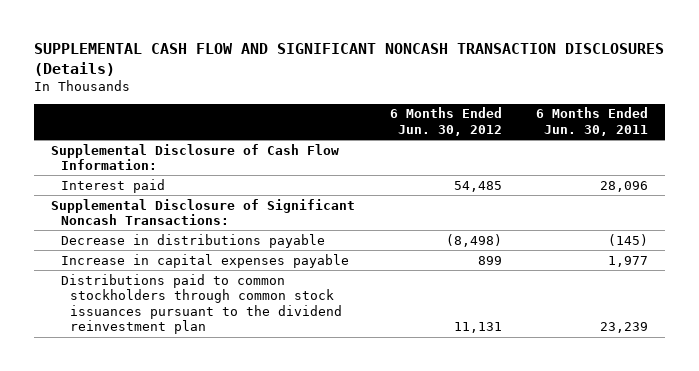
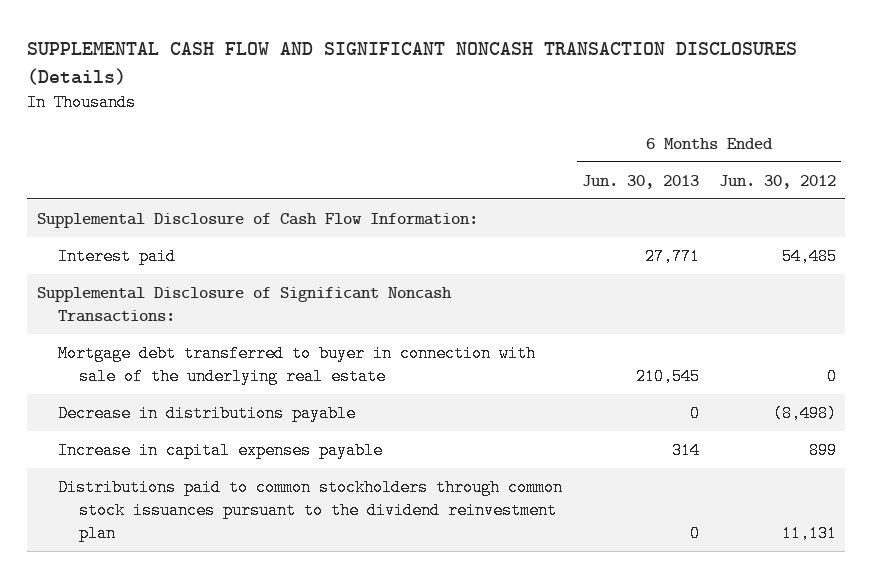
- | 6 Months Ended Jun. 30, 2012 | 6 Months Ended Jun. 30, 2011
+ | 6 Months Ended Jun. 30, 2013 | 6 Months Ended Jun. 30, 2012
+ Mortgage debt transferred to buyer in connection with sale of the underlying real estate | 210,545 | 0

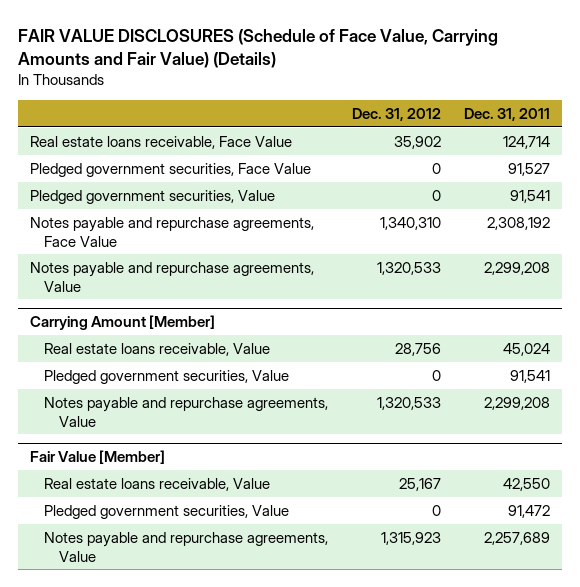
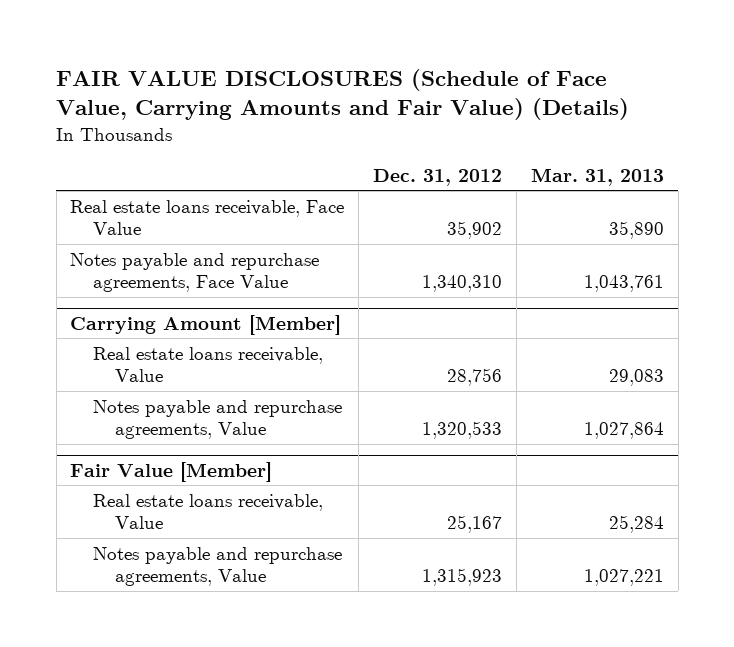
- | Dec. 31, 2012 | Dec. 31, 2011
+ | Dec. 31, 2012 | Mar. 31, 2013
- Pledged government securities, Face Value | 0 | 91,527
- Pledged government securities, Value | 0 | 91,541
- Notes payable and repurchase agreements, Value | 1,320,533 | 2,299,208
@ Carrying Amount [Member]
- Pledged government securities, Value | 0 | 91,541
@ Fair Value [Member]
- Pledged government securities, Value | 0 | 91,472

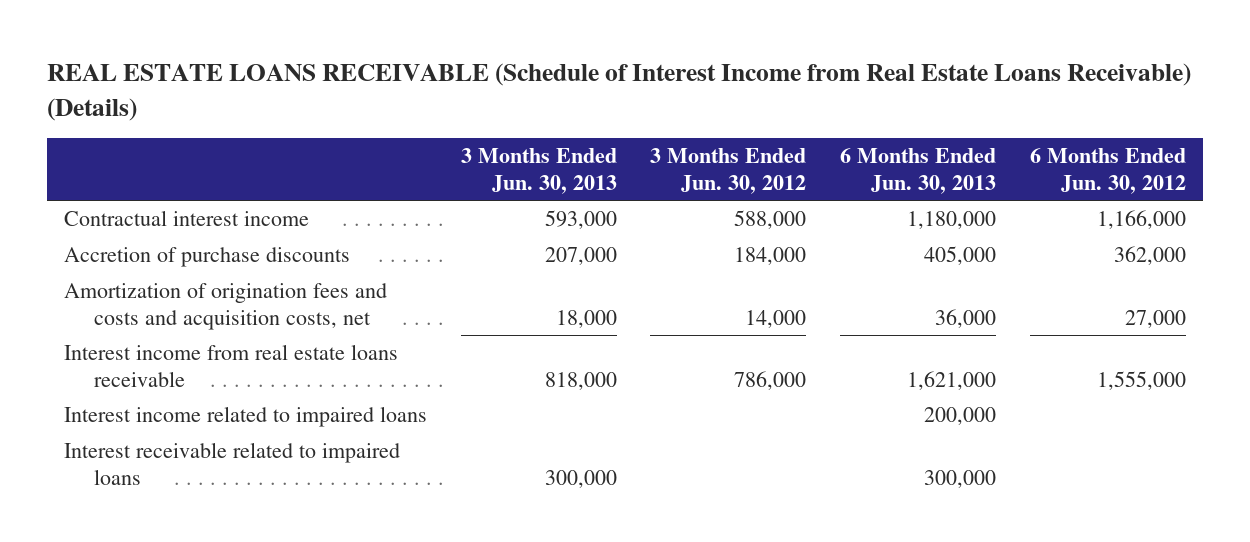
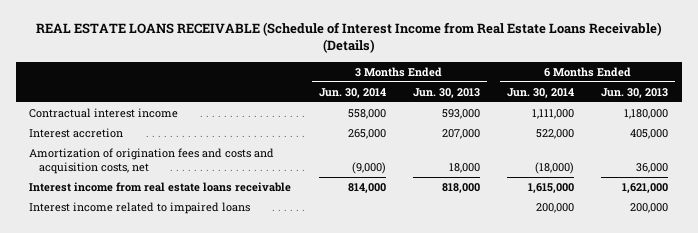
- | 3 Months Ended Jun. 30, 2013 | 3 Months Ended Jun. 30, 2012 | 6 Months Ended Jun. 30, 2013 | 6 Months Ended Jun. 30, 2012
+ | 3 Months Ended Jun. 30, 2014 | 3 Months Ended Jun. 30, 2013 | 6 Months Ended Jun. 30, 2014 | 6 Months Ended Jun. 30, 2013
- Accretion of purchase discounts | 207,000 | 184,000 | 405,000 | 362,000
+ Interest accretion | 265,000 | 207,000 | 522,000 | 405,000
- Interest receivable related to impaired loans | 300,000 | | 300,000 |

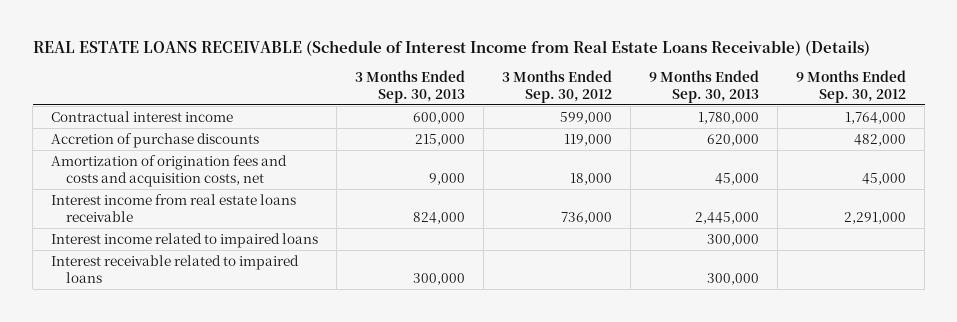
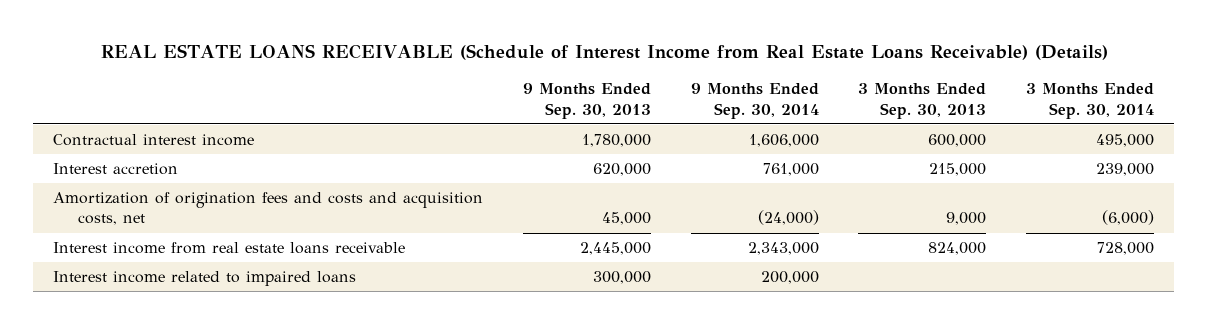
- | 3 Months Ended Sep. 30, 2013 | 3 Months Ended Sep. 30, 2012 | 9 Months Ended Sep. 30, 2013 | 9 Months Ended Sep. 30, 2012
+ | 9 Months Ended Sep. 30, 2013 | 9 Months Ended Sep. 30, 2014 | 3 Months Ended Sep. 30, 2013 | 3 Months Ended Sep. 30, 2014
- Accretion of purchase discounts | 215,000 | 119,000 | 620,000 | 482,000
+ Interest accretion | 620,000 | 761,000 | 215,000 | 239,000
- Interest receivable related to impaired loans | 300,000 | | 300,000 |

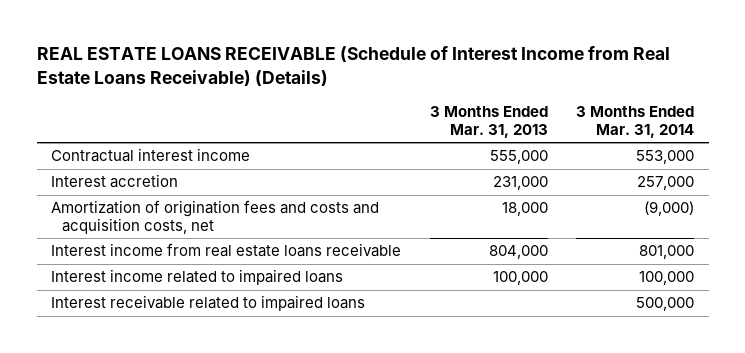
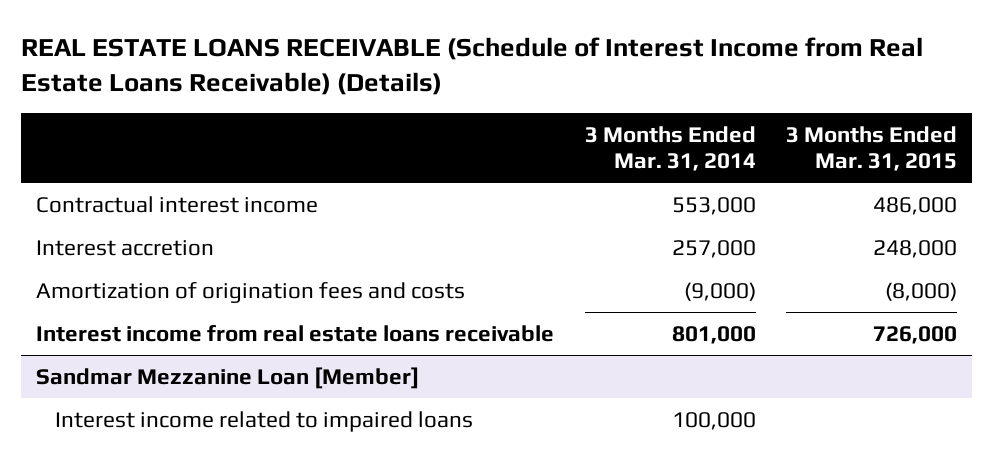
- | 3 Months Ended Mar. 31, 2013 | 3 Months Ended Mar. 31, 2014
+ | 3 Months Ended Mar. 31, 2014 | 3 Months Ended Mar. 31, 2015
- Amortization of origination fees and costs and acquisition costs, net | 18,000 | (9,000)
+ Amortization of origination fees and costs | (9,000) | (8,000)
+ Sandmar Mezzanine Loan [Member]
- Interest receivable related to impaired loans | | 500,000

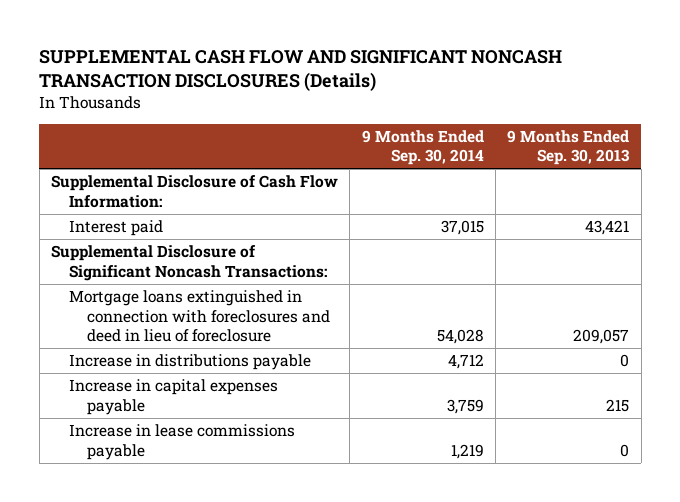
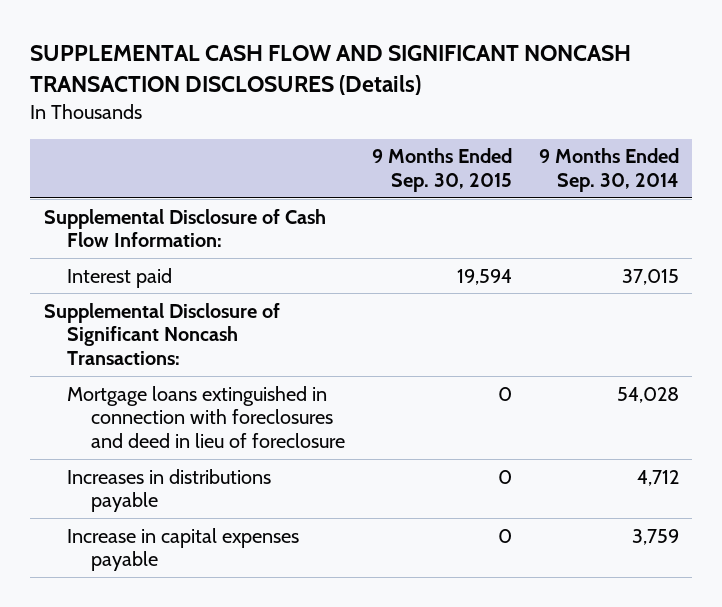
- | 9 Months Ended Sep. 30, 2014 | 9 Months Ended Sep. 30, 2013
+ | 9 Months Ended Sep. 30, 2015 | 9 Months Ended Sep. 30, 2014
- Increase in distributions payable | 4,712 | 0
+ Increases in distributions payable | 0 | 4,712
- Increase in lease commissions payable | 1,219 | 0

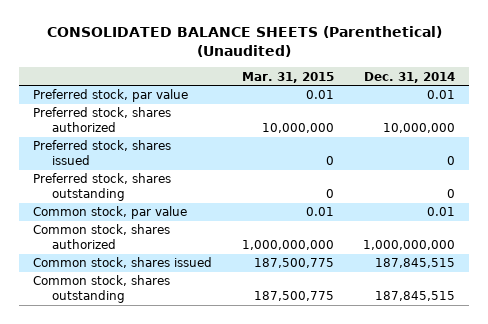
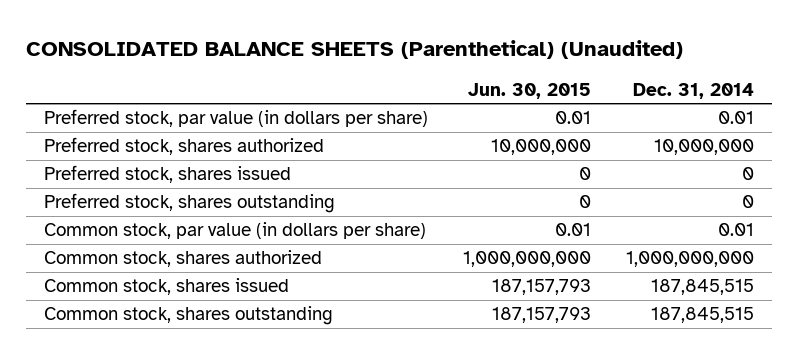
- | Mar. 31, 2015 | Dec. 31, 2014
+ | Jun. 30, 2015 | Dec. 31, 2014
- Preferred stock, par value | 0.01 | 0.01
+ Preferred stock, par value (in dollars per share) | 0.01 | 0.01
- Common stock, par value | 0.01 | 0.01
+ Common stock, par value (in dollars per share) | 0.01 | 0.01

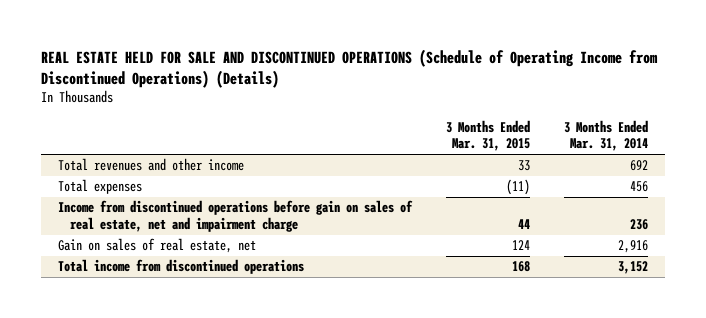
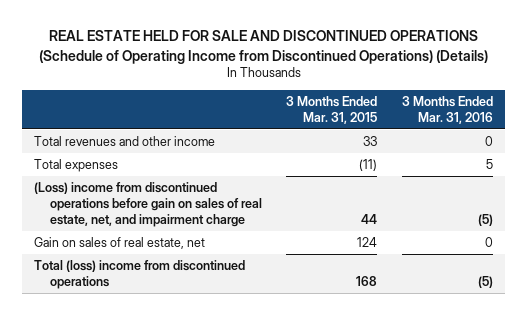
- | 3 Months Ended Mar. 31, 2015 | 3 Months Ended Mar. 31, 2014
+ | 3 Months Ended Mar. 31, 2015 | 3 Months Ended Mar. 31, 2016
- Income from discontinued operations before gain on sales of real estate, net and impairment charge | 44 | 236
+ (Loss) income from discontinued operations before gain on sales of real estate, net, and impairment charge | 44 | (5)
- Total income from discontinued operations | 168 | 3,152
+ Total (loss) income from discontinued operations | 168 | (5)

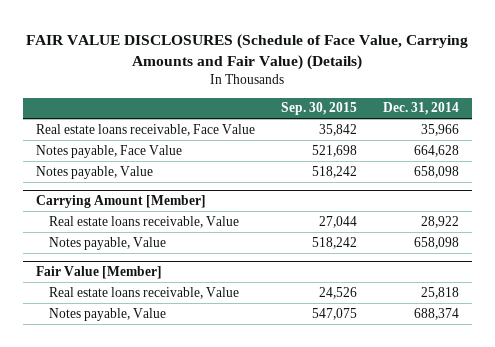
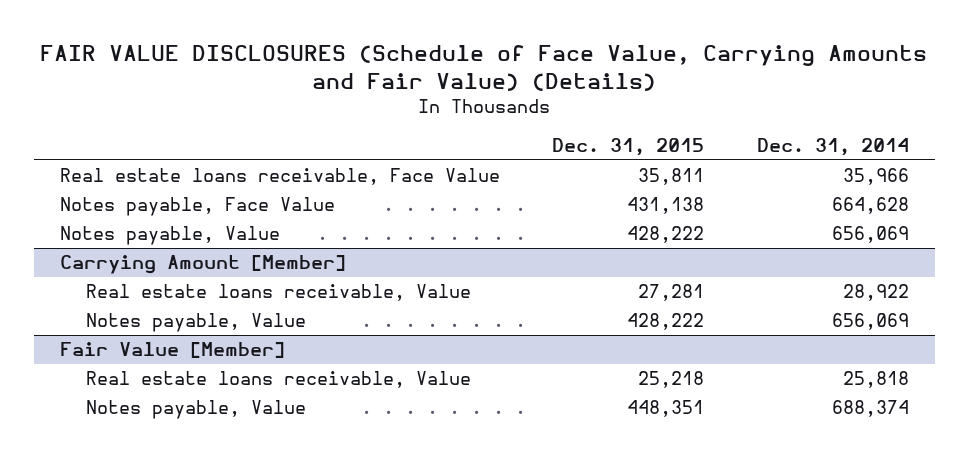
- | Sep. 30, 2015 | Dec. 31, 2014
+ | Dec. 31, 2015 | Dec. 31, 2014
- Notes payable, Value | 518,242 | 658,098
+ Notes payable, Value | 428,222 | 656,069
@ Carrying Amount [Member]
- Notes payable, Value | 518,242 | 658,098
+ Notes payable, Value | 428,222 | 656,069

